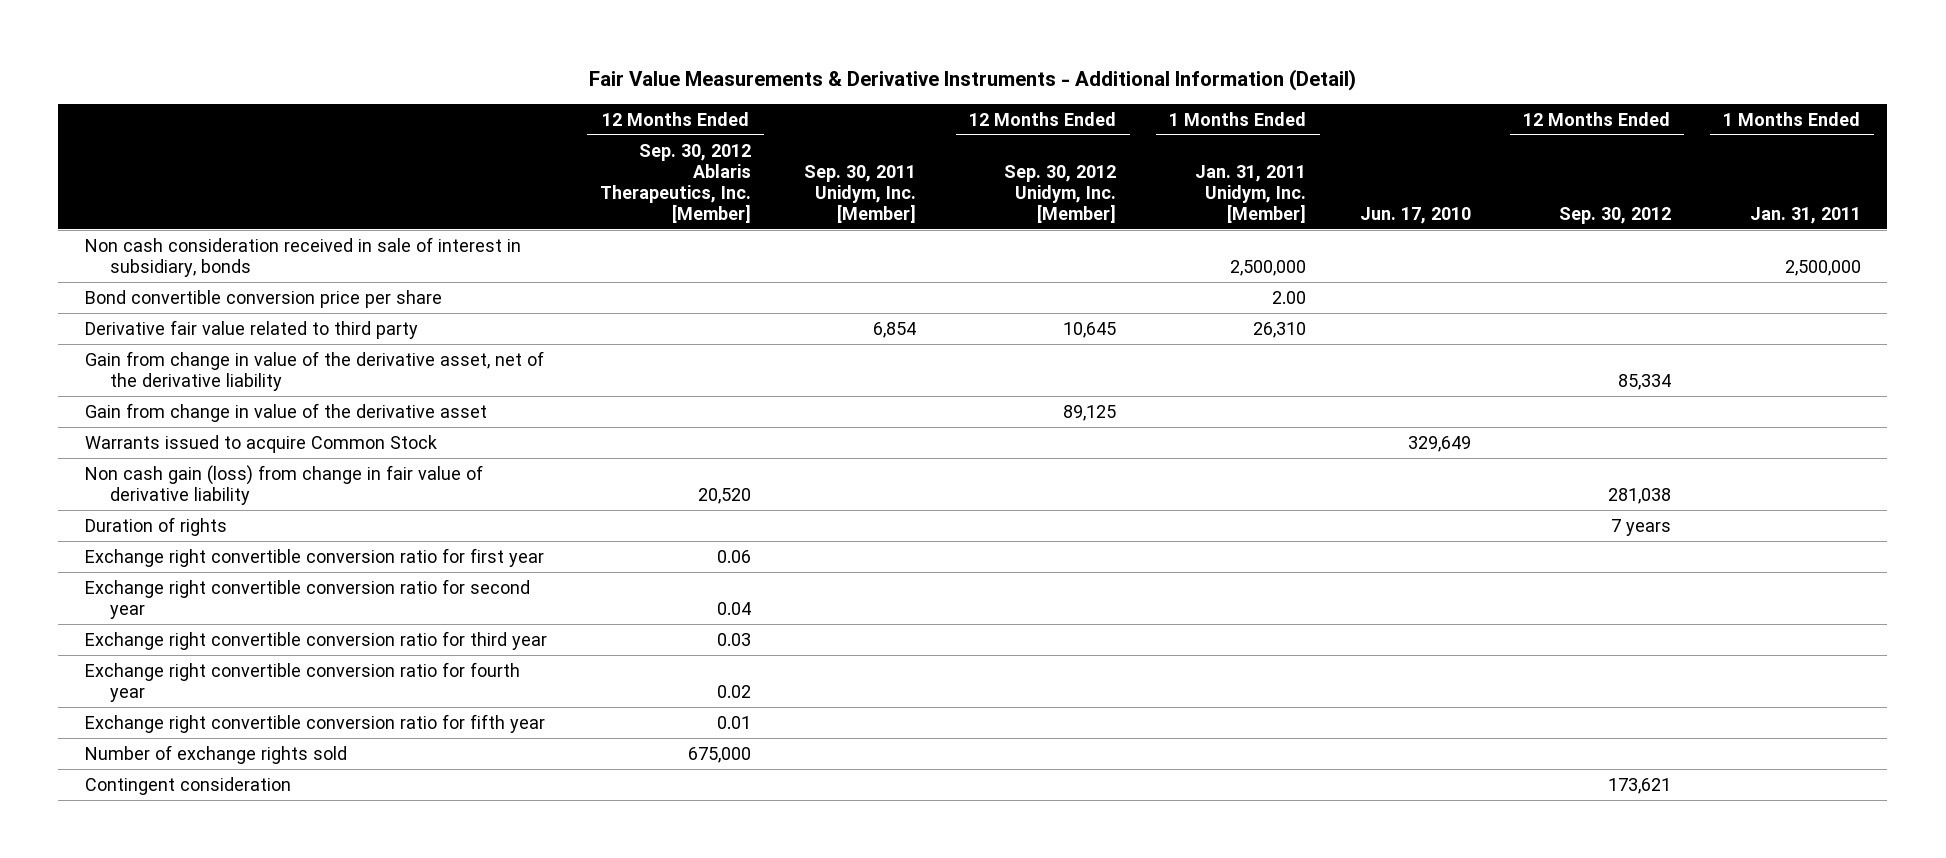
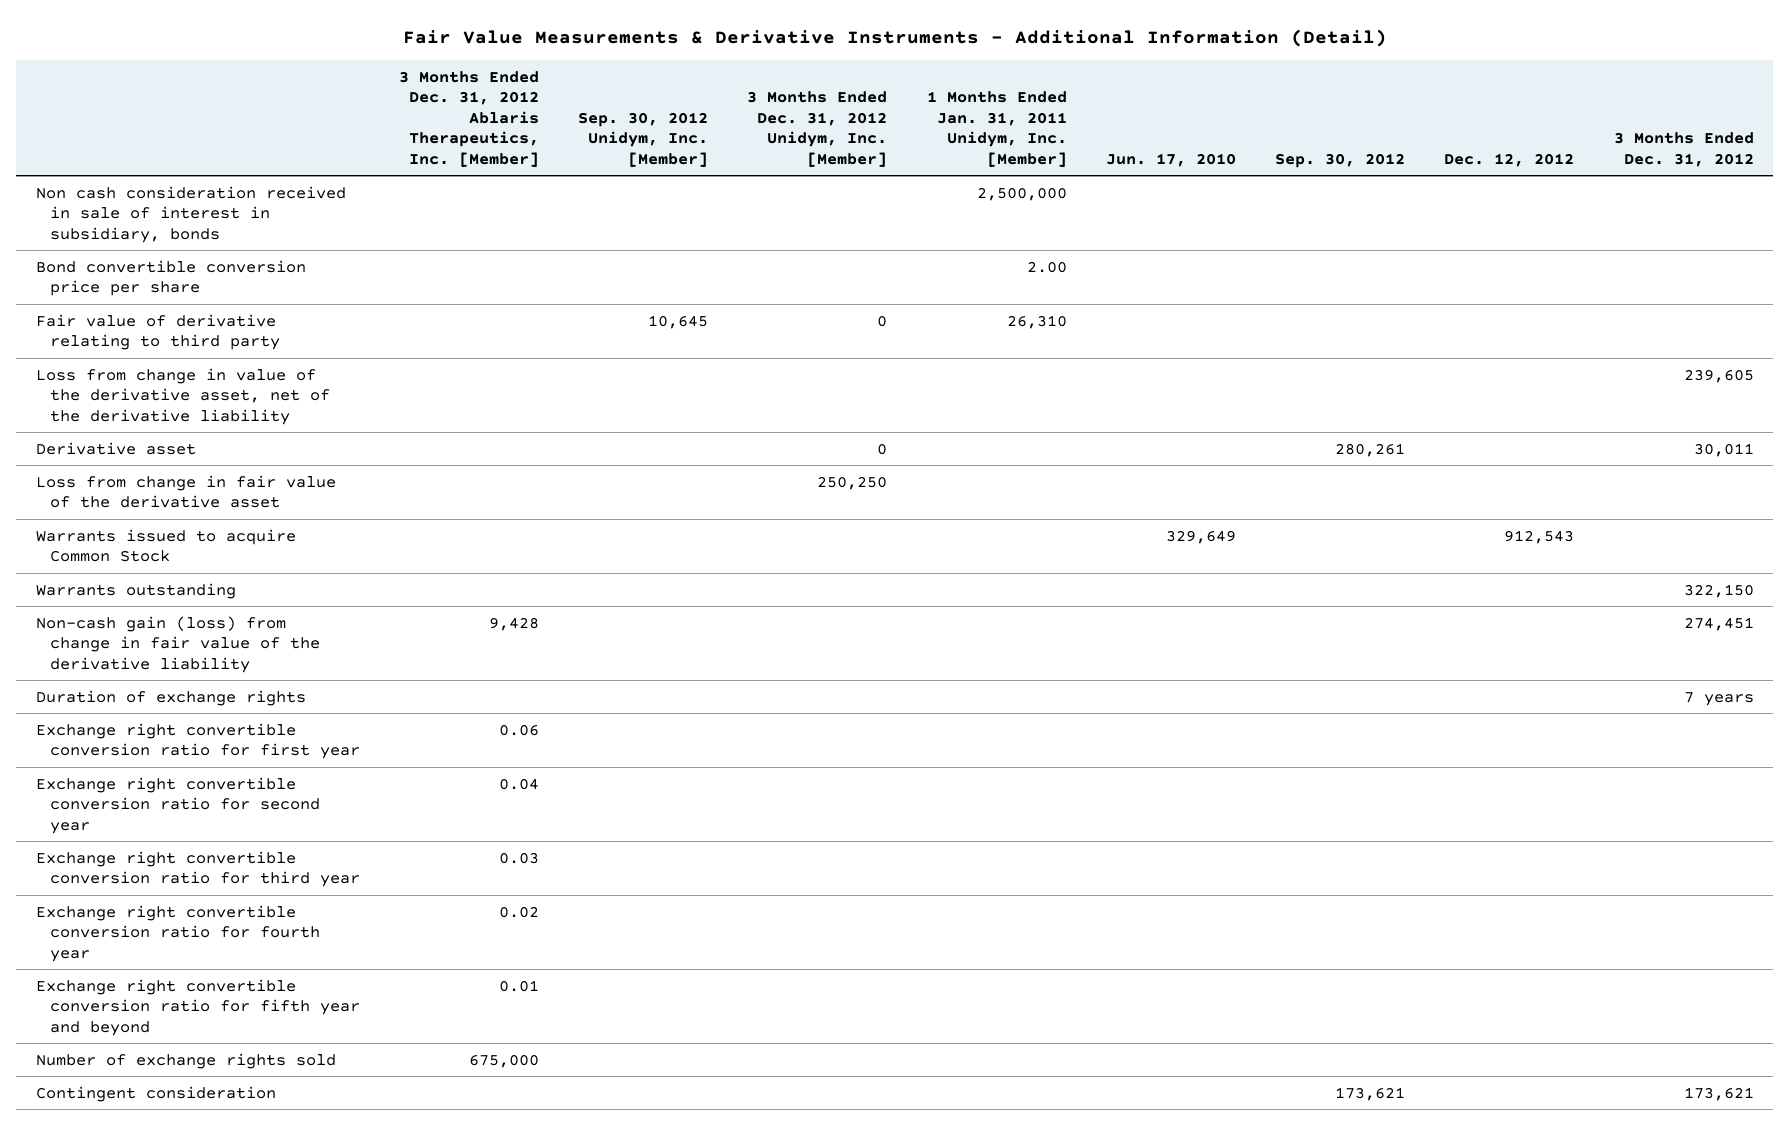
- | 12 Months Ended Sep. 30, 2012 Ablaris Therapeutics, Inc. [Member] | Sep. 30, 2011 Unidym, Inc. [Member] | 12 Months Ended Sep. 30, 2012 Unidym, Inc. [Member] | 1 Months Ended Jan. 31, 2011 Unidym, Inc. [Member] | Jun. 17, 2010 | 12 Months Ended Sep. 30, 2012 | 1 Months Ended Jan. 31, 2011
+ | 3 Months Ended Dec. 31, 2012 Ablaris Therapeutics, Inc. [Member] | Sep. 30, 2012 Unidym, Inc. [Member] | 3 Months Ended Dec. 31, 2012 Unidym, Inc. [Member] | 1 Months Ended Jan. 31, 2011 Unidym, Inc. [Member] | Jun. 17, 2010 | Sep. 30, 2012 | Dec. 12, 2012 | 3 Months Ended Dec. 31, 2012
- Derivative fair value related to third party | | 6,854 | 10,645 | 26,310 | | |
- Gain from change in value of the derivative asset, net of the derivative liability | | | | | | 85,334 |
- Gain from change in value of the derivative asset | | | 89,125 | | | |
+ Fair value of derivative relating to third party | | 10,645 | 0 | 26,310 | | | |
+ Loss from change in value of the derivative asset, net of the derivative liability | | | | | | | | 239,605
+ Derivative asset | | | 0 | | | 280,261 | | 30,011
+ Loss from change in fair value of the derivative asset | | | 250,250 | | | | |
- Non cash gain (loss) from change in fair value of derivative liability | 20,520 | | | | | 281,038 |
- Duration of rights | | | | | | 7 years |
+ Warrants outstanding | | | | | | | | 322,150
+ Non-cash gain (loss) from change in fair value of the derivative liability | 9,428 | | | | | | | 274,451
+ Duration of exchange rights | | | | | | | | 7 years
- Exchange right convertible conversion ratio for fifth year | 0.01 | | | | | |
+ Exchange right convertible conversion ratio for fifth year and beyond | 0.01 | | | | | | |

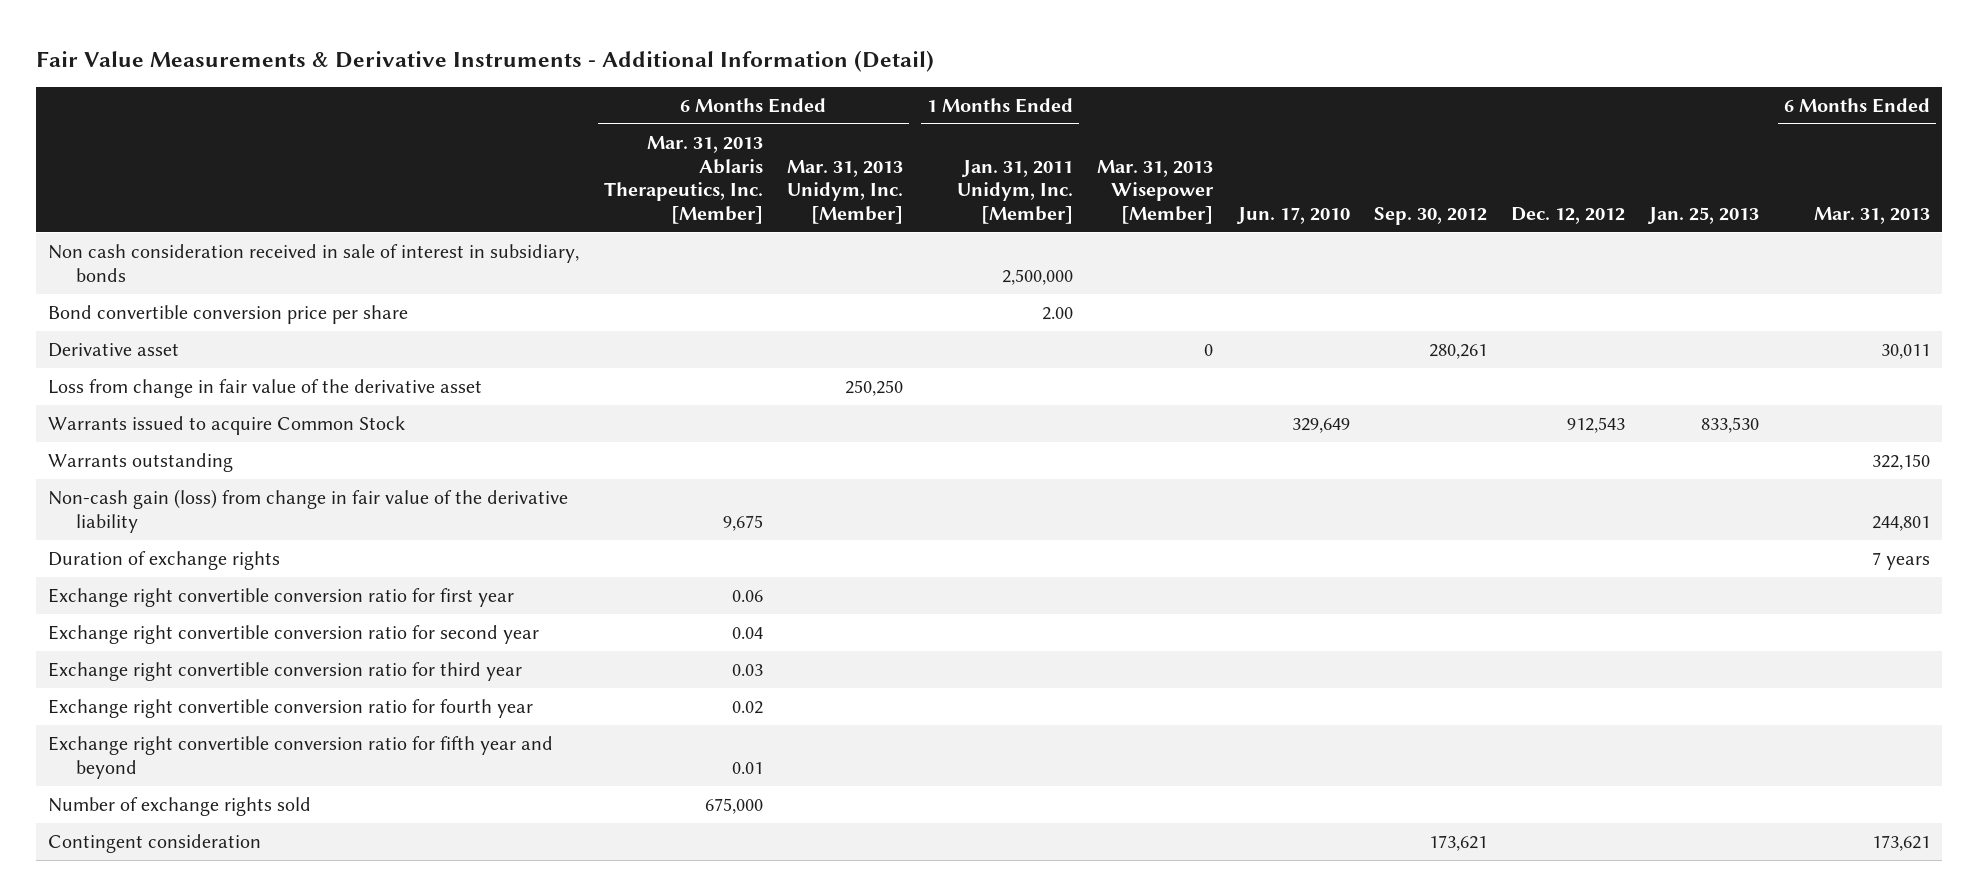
- | 3 Months Ended Dec. 31, 2012 Ablaris Therapeutics, Inc. [Member] | Sep. 30, 2012 Unidym, Inc. [Member] | 3 Months Ended Dec. 31, 2012 Unidym, Inc. [Member] | 1 Months Ended Jan. 31, 2011 Unidym, Inc. [Member] | Jun. 17, 2010 | Sep. 30, 2012 | Dec. 12, 2012 | 3 Months Ended Dec. 31, 2012
+ | 6 Months Ended Mar. 31, 2013 Ablaris Therapeutics, Inc. [Member] | 6 Months Ended Mar. 31, 2013 Unidym, Inc. [Member] | 1 Months Ended Jan. 31, 2011 Unidym, Inc. [Member] | Mar. 31, 2013 Wisepower [Member] | Jun. 17, 2010 | Sep. 30, 2012 | Dec. 12, 2012 | Jan. 25, 2013 | 6 Months Ended Mar. 31, 2013
- Fair value of derivative relating to third party | | 10,645 | 0 | 26,310 | | | |
- Loss from change in value of the derivative asset, net of the derivative liability | | | | | | | | 239,605

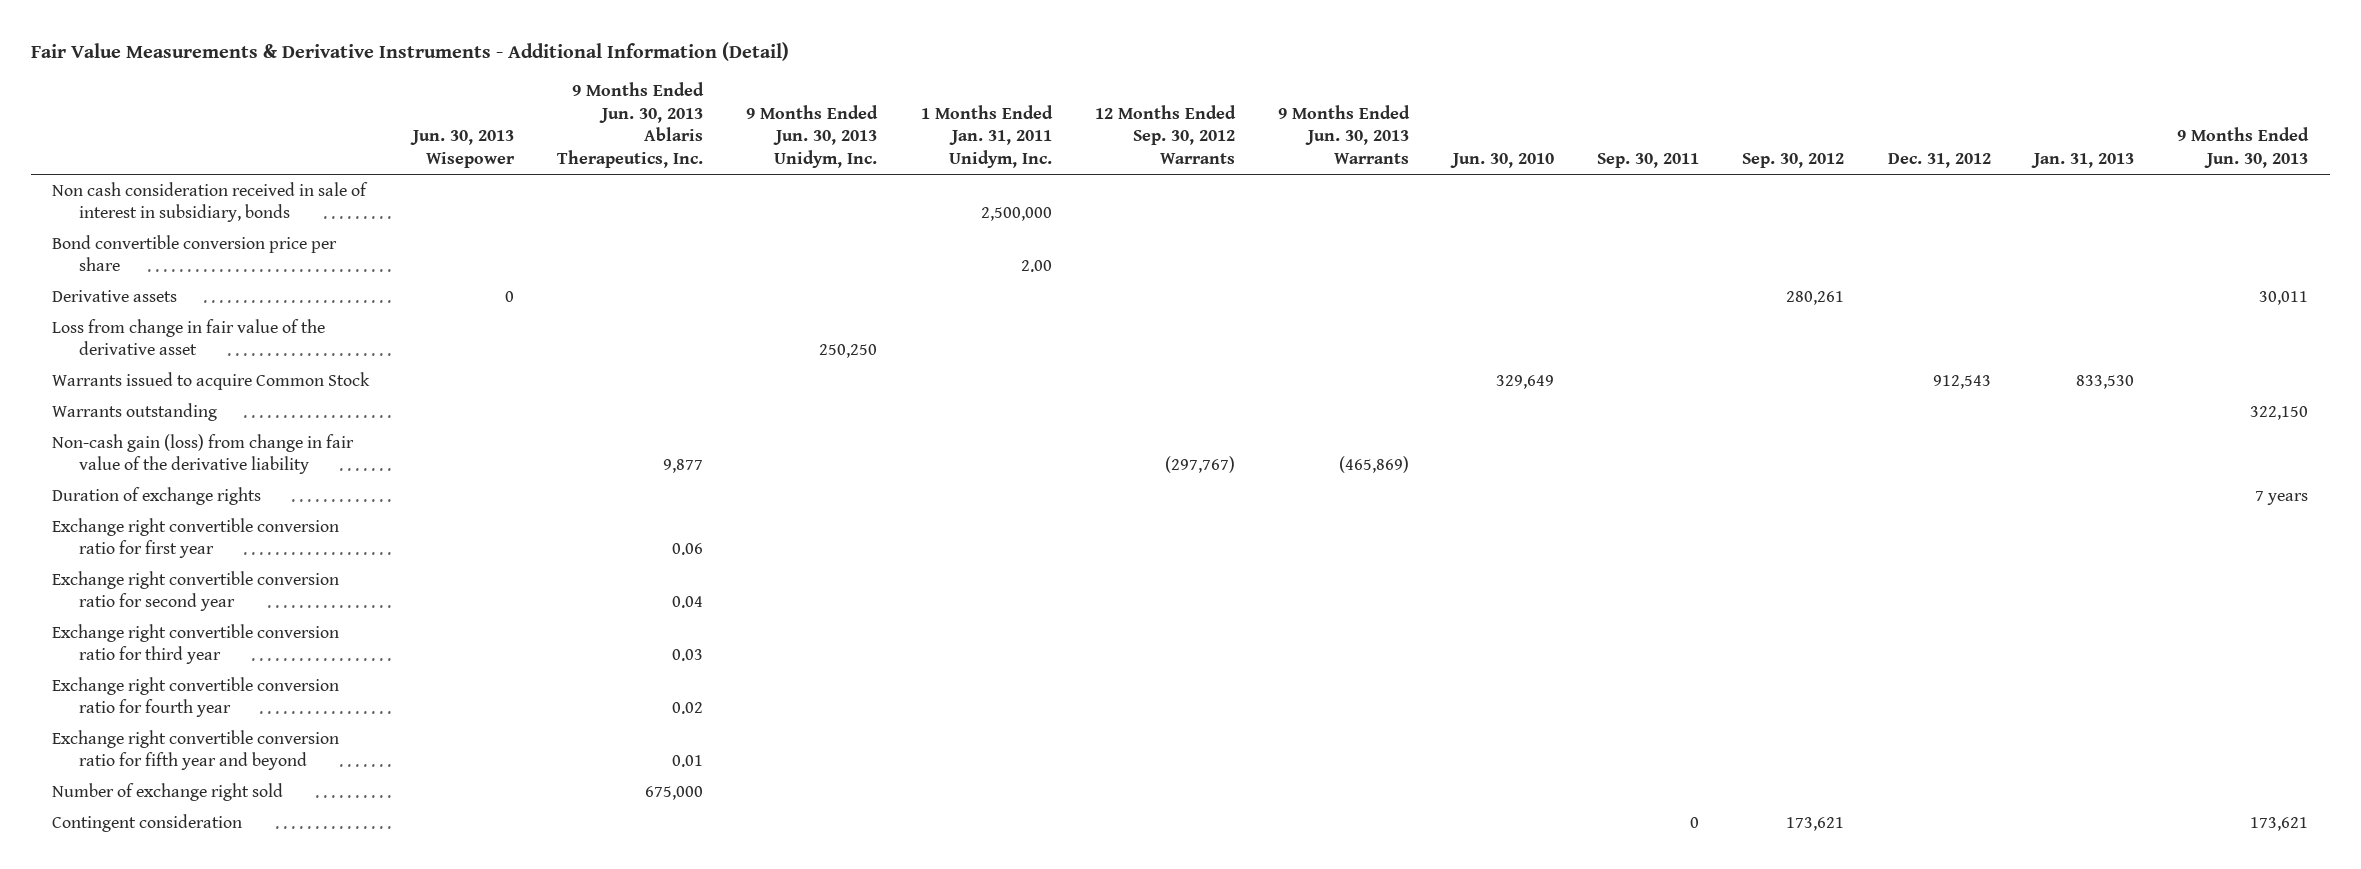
- | 6 Months Ended Mar. 31, 2013 Ablaris Therapeutics, Inc. [Member] | 6 Months Ended Mar. 31, 2013 Unidym, Inc. [Member] | 1 Months Ended Jan. 31, 2011 Unidym, Inc. [Member] | Mar. 31, 2013 Wisepower [Member] | Jun. 17, 2010 | Sep. 30, 2012 | Dec. 12, 2012 | Jan. 25, 2013 | 6 Months Ended Mar. 31, 2013
+ | Jun. 30, 2013 Wisepower | 9 Months Ended Jun. 30, 2013 Ablaris Therapeutics, Inc. | 9 Months Ended Jun. 30, 2013 Unidym, Inc. | 1 Months Ended Jan. 31, 2011 Unidym, Inc. | 12 Months Ended Sep. 30, 2012 Warrants | 9 Months Ended Jun. 30, 2013 Warrants | Jun. 30, 2010 | Sep. 30, 2011 | Sep. 30, 2012 | Dec. 31, 2012 | Jan. 31, 2013 | 9 Months Ended Jun. 30, 2013
- Derivative asset | | | | 0 | | 280,261 | | | 30,011
+ Derivative assets | 0 | | | | | | | | 280,261 | | | 30,011
- Number of exchange rights sold | 675,000 | | | | | | | |
+ Number of exchange right sold | | 675,000 | | | | | | | | | |

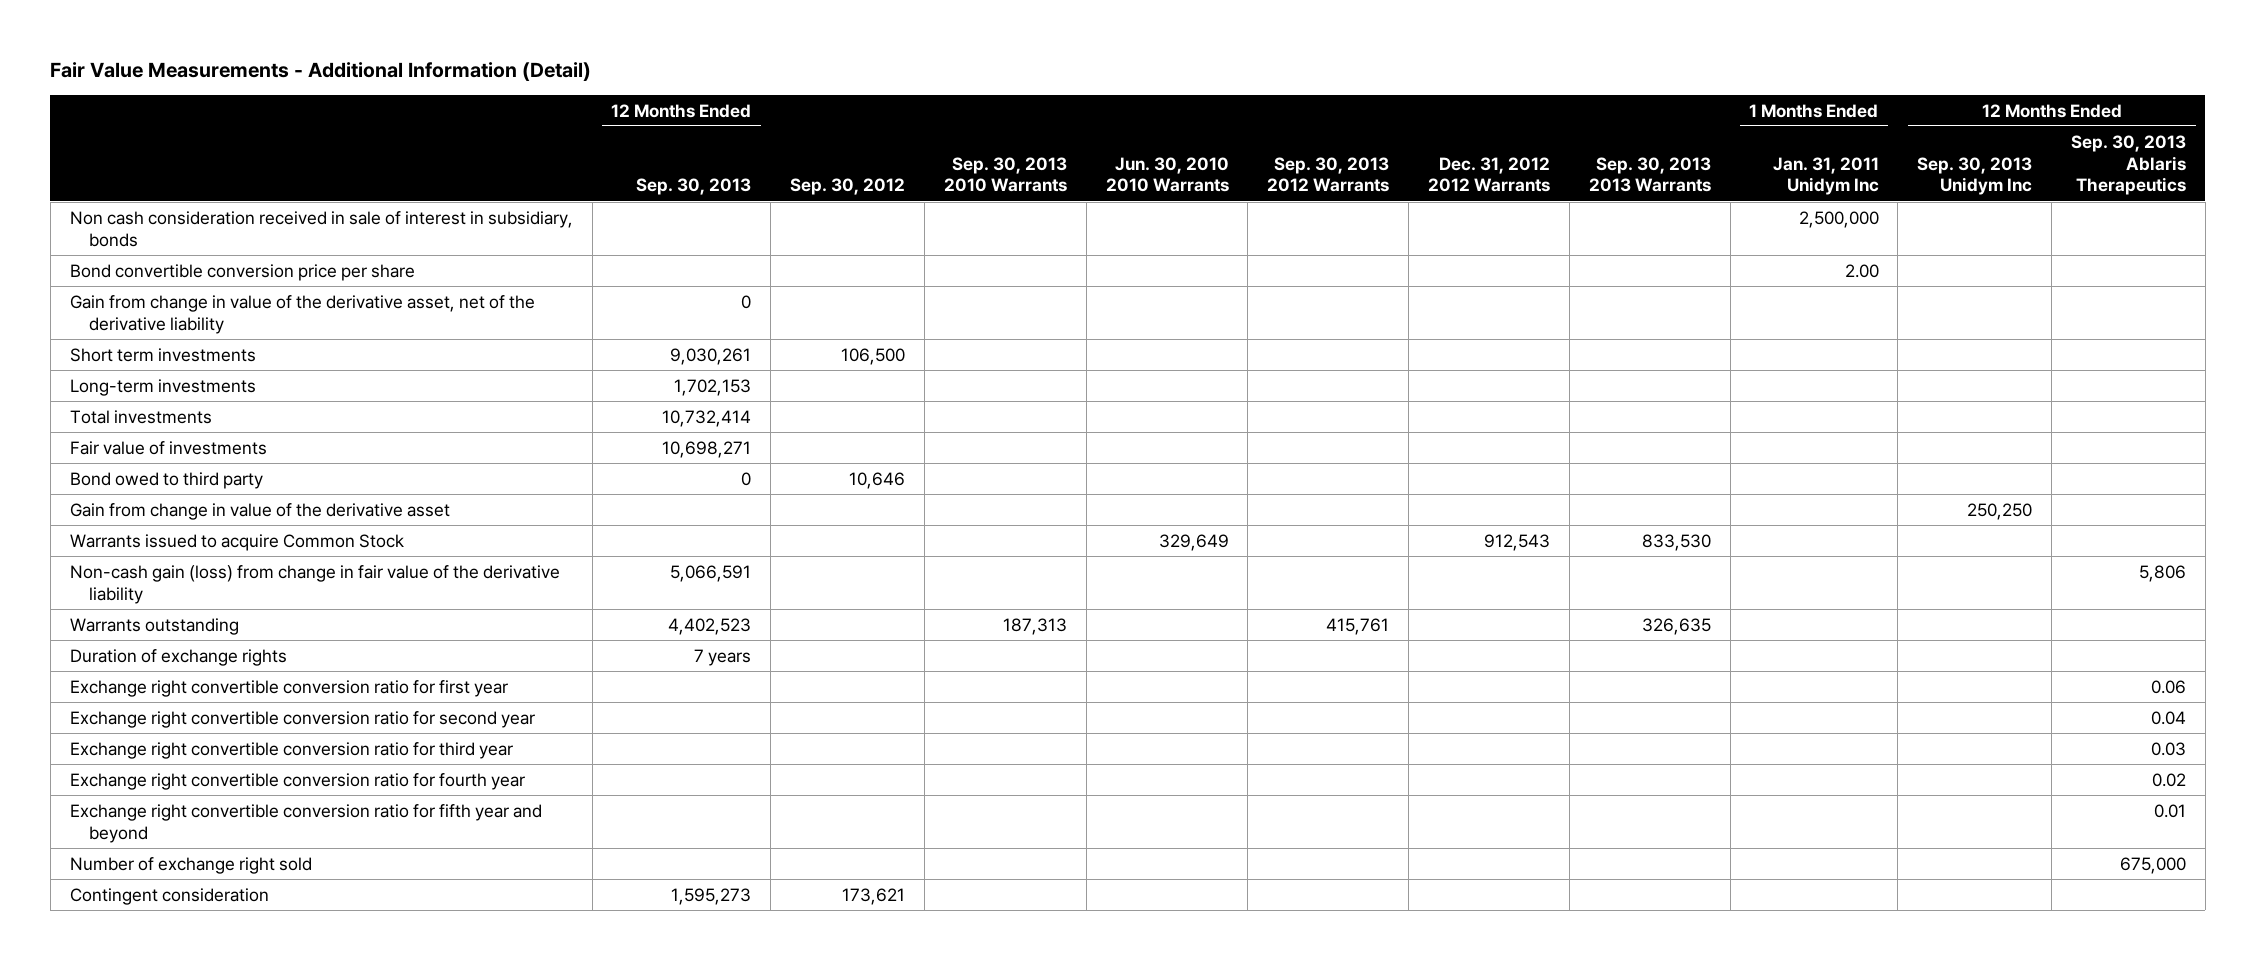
- Fair Value Measurements & Derivative Instruments - Additional Information (Detail)
+ Fair Value Measurements - Additional Information (Detail)
- | Jun. 30, 2013 Wisepower | 9 Months Ended Jun. 30, 2013 Ablaris Therapeutics, Inc. | 9 Months Ended Jun. 30, 2013 Unidym, Inc. | 1 Months Ended Jan. 31, 2011 Unidym, Inc. | 12 Months Ended Sep. 30, 2012 Warrants | 9 Months Ended Jun. 30, 2013 Warrants | Jun. 30, 2010 | Sep. 30, 2011 | Sep. 30, 2012 | Dec. 31, 2012 | Jan. 31, 2013 | 9 Months Ended Jun. 30, 2013
+ | 12 Months Ended Sep. 30, 2013 | Sep. 30, 2012 | Sep. 30, 2013 2010 Warrants | Jun. 30, 2010 2010 Warrants | Sep. 30, 2013 2012 Warrants | Dec. 31, 2012 2012 Warrants | Sep. 30, 2013 2013 Warrants | 1 Months Ended Jan. 31, 2011 Unidym Inc | 12 Months Ended Sep. 30, 2013 Unidym Inc | 12 Months Ended Sep. 30, 2013 Ablaris Therapeutics
- Derivative assets | 0 | | | | | | | | 280,261 | | | 30,011
- Loss from change in fair value of the derivative asset | | | 250,250 | | | | | | | | |
+ Gain from change in value of the derivative asset, net of the derivative liability | 0 | | | | | | | | |
+ Short term investments | 9,030,261 | 106,500 | | | | | | | |
+ Long-term investments | 1,702,153 | | | | | | | | |
+ Total investments | 10,732,414 | | | | | | | | |
+ Fair value of investments | 10,698,271 | | | | | | | | |
+ Bond owed to third party | 0 | 10,646 | | | | | | | |
+ Gain from change in value of the derivative asset | | | | | | | | | 250,250 |
moved down: Warrants outstanding | 4,402,523 | | 187,313 | | 415,761 | | 326,635 | | |

